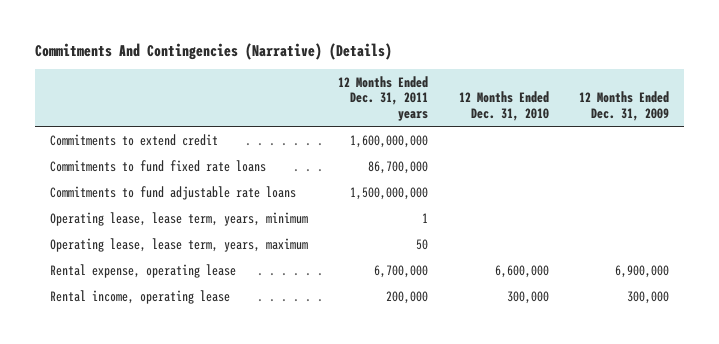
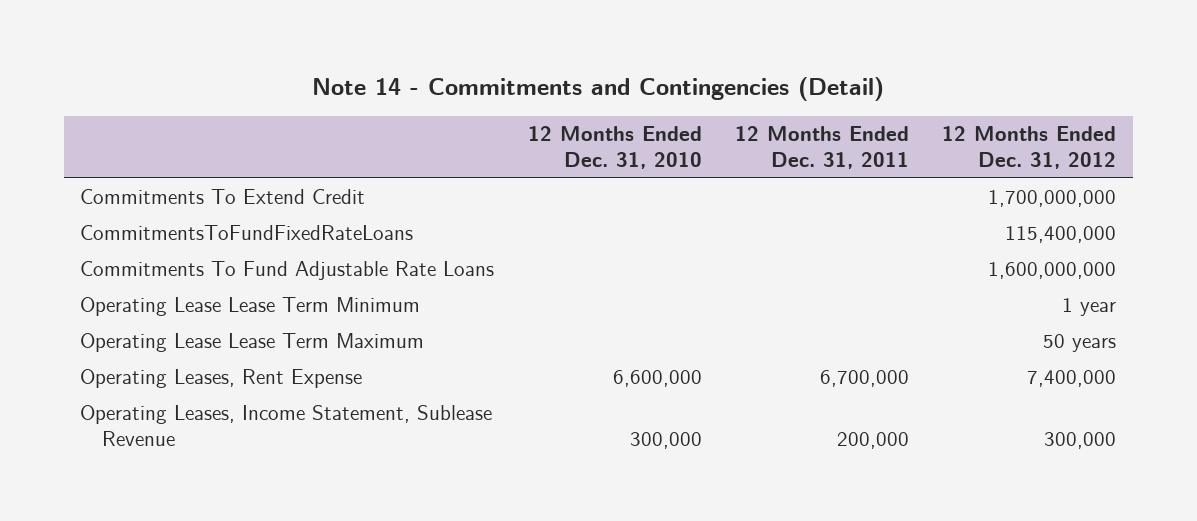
- Commitments And Contingencies (Narrative) (Details)
+ Note 14 - Commitments and Contingencies (Detail)
- | 12 Months Ended Dec. 31, 2011 years | 12 Months Ended Dec. 31, 2010 | 12 Months Ended Dec. 31, 2009
+ | 12 Months Ended Dec. 31, 2010 | 12 Months Ended Dec. 31, 2011 | 12 Months Ended Dec. 31, 2012
- Commitments to extend credit | 1,600,000,000 | |
- Commitments to fund fixed rate loans | 86,700,000 | |
- Commitments to fund adjustable rate loans | 1,500,000,000 | |
- Operating lease, lease term, years, minimum | 1 | |
- Operating lease, lease term, years, maximum | 50 | |
- Rental expense, operating lease | 6,700,000 | 6,600,000 | 6,900,000
- Rental income, operating lease | 200,000 | 300,000 | 300,000
+ Commitments To Extend Credit | | | 1,700,000,000
+ CommitmentsToFundFixedRateLoans | | | 115,400,000
+ Commitments To Fund Adjustable Rate Loans | | | 1,600,000,000
+ Operating Lease Lease Term Minimum | | | 1 year
+ Operating Lease Lease Term Maximum | | | 50 years
+ Operating Leases, Rent Expense | 6,600,000 | 6,700,000 | 7,400,000
+ Operating Leases, Income Statement, Sublease Revenue | 300,000 | 200,000 | 300,000

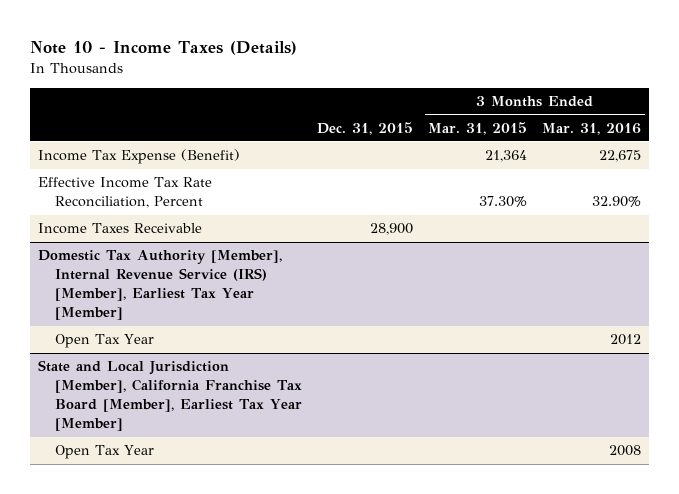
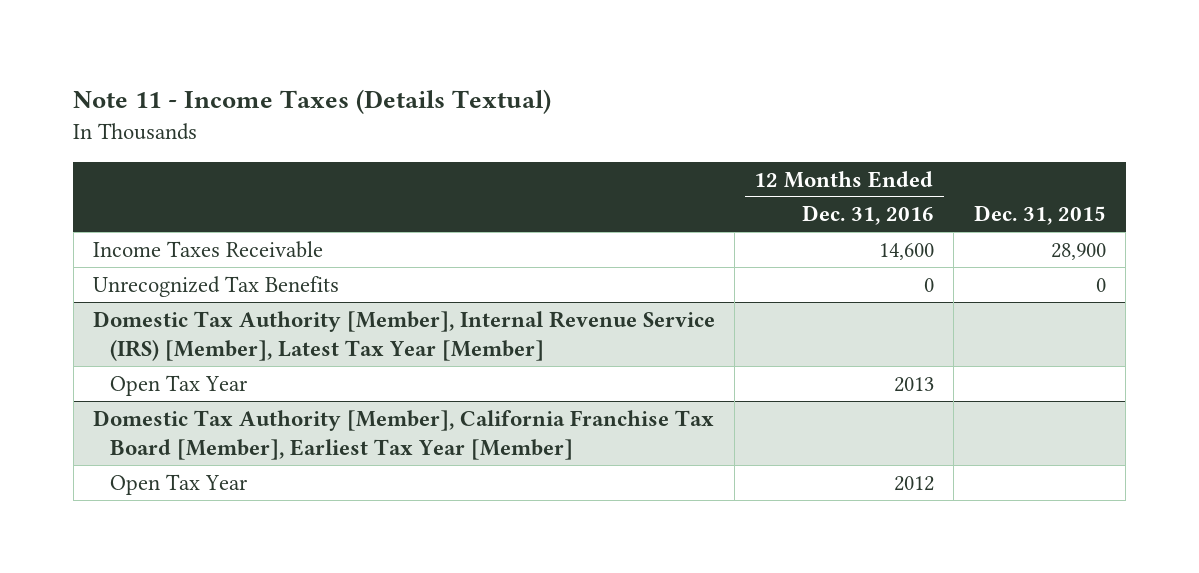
- Note 10 - Income Taxes (Details)
+ Note 11 - Income Taxes (Details Textual)
- | Dec. 31, 2015 | 3 Months Ended Mar. 31, 2015 | 3 Months Ended Mar. 31, 2016
+ | 12 Months Ended Dec. 31, 2016 | Dec. 31, 2015
- Income Tax Expense (Benefit) | | 21,364 | 22,675
- Effective Income Tax Rate Reconciliation, Percent | | 37.30% | 32.90%
- Domestic Tax Authority [Member], Internal Revenue Service (IRS) [Member], Earliest Tax Year [Member]
+ Unrecognized Tax Benefits | 0 | 0
+ Domestic Tax Authority [Member], Internal Revenue Service (IRS) [Member], Latest Tax Year [Member]
- State and Local Jurisdiction [Member], California Franchise Tax Board [Member], Earliest Tax Year [Member]
+ Domestic Tax Authority [Member], California Franchise Tax Board [Member], Earliest Tax Year [Member]

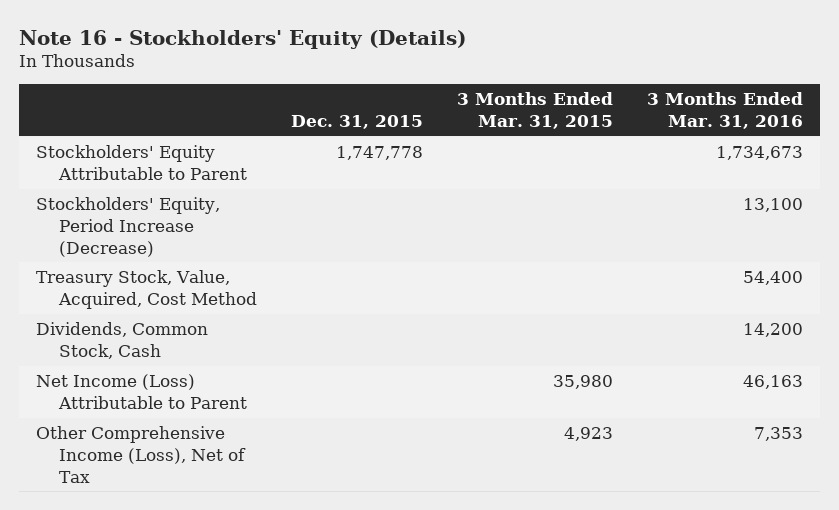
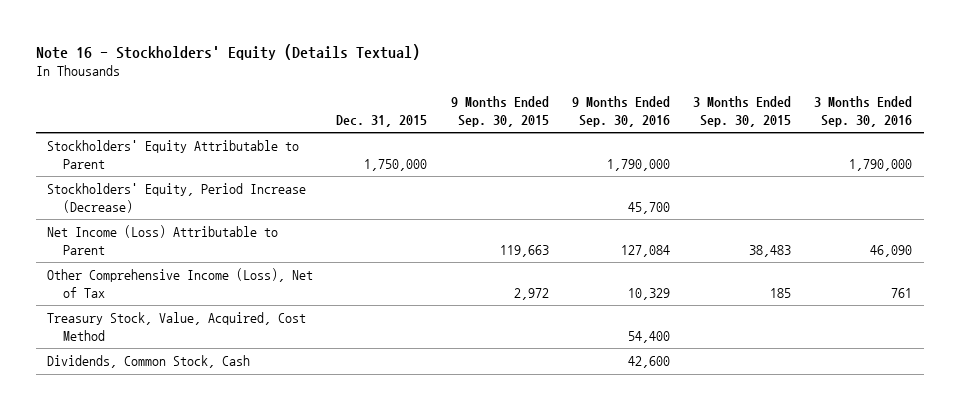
- Note 16 - Stockholders' Equity (Details)
+ Note 16 - Stockholders' Equity (Details Textual)
- | Dec. 31, 2015 | 3 Months Ended Mar. 31, 2015 | 3 Months Ended Mar. 31, 2016
+ | Dec. 31, 2015 | 9 Months Ended Sep. 30, 2015 | 9 Months Ended Sep. 30, 2016 | 3 Months Ended Sep. 30, 2015 | 3 Months Ended Sep. 30, 2016
- Stockholders' Equity Attributable to Parent | 1,747,778 | | 1,734,673
+ Stockholders' Equity Attributable to Parent | 1,750,000 | | 1,790,000 | | 1,790,000
moved down: Treasury Stock, Value, Acquired, Cost Method | | | 54,400 | |
moved down: Dividends, Common Stock, Cash | | | 42,600 | |

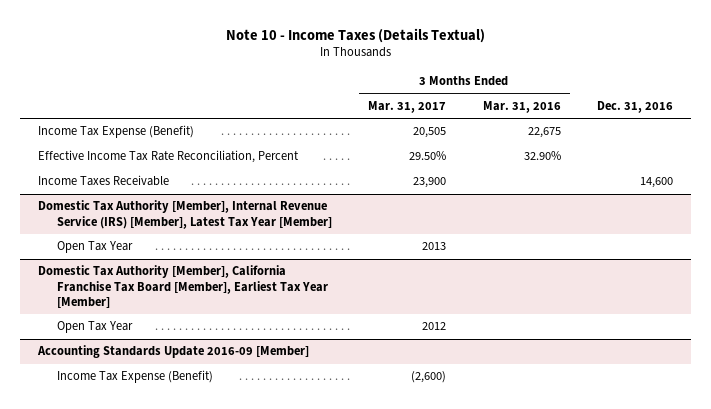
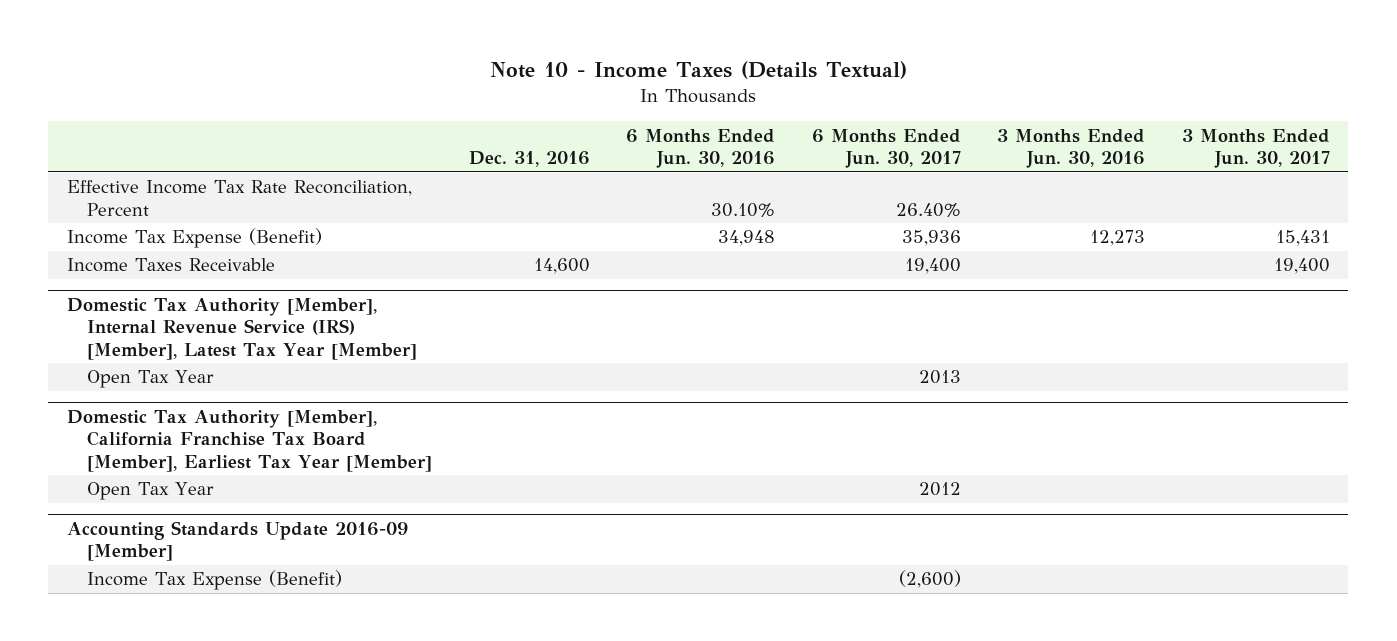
- | 3 Months Ended Mar. 31, 2017 | 3 Months Ended Mar. 31, 2016 | Dec. 31, 2016
+ | Dec. 31, 2016 | 6 Months Ended Jun. 30, 2016 | 6 Months Ended Jun. 30, 2017 | 3 Months Ended Jun. 30, 2016 | 3 Months Ended Jun. 30, 2017
moved down: Income Tax Expense (Benefit) | | 34,948 | 35,936 | 12,273 | 15,431

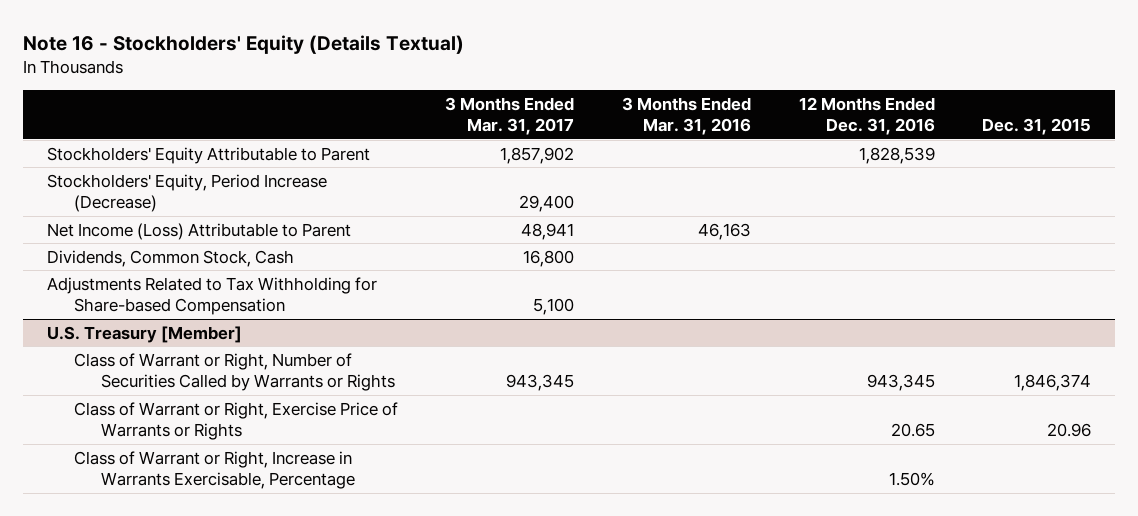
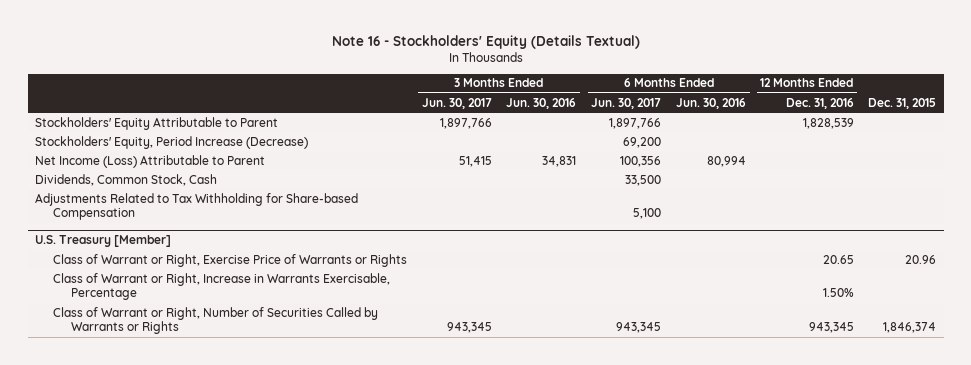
- | 3 Months Ended Mar. 31, 2017 | 3 Months Ended Mar. 31, 2016 | 12 Months Ended Dec. 31, 2016 | Dec. 31, 2015
+ | 3 Months Ended Jun. 30, 2017 | 3 Months Ended Jun. 30, 2016 | 6 Months Ended Jun. 30, 2017 | 6 Months Ended Jun. 30, 2016 | 12 Months Ended Dec. 31, 2016 | Dec. 31, 2015
@ U.S. Treasury [Member]
moved down: Class of Warrant or Right, Number of Securities Called by Warrants or Rights | 943,345 | | 943,345 | | 943,345 | 1,846,374

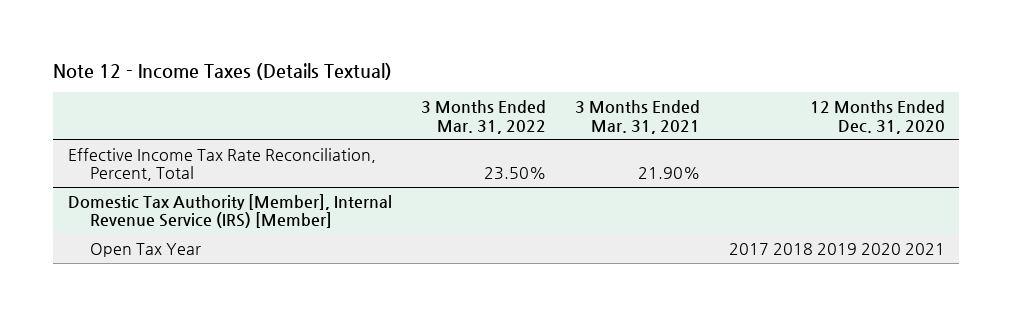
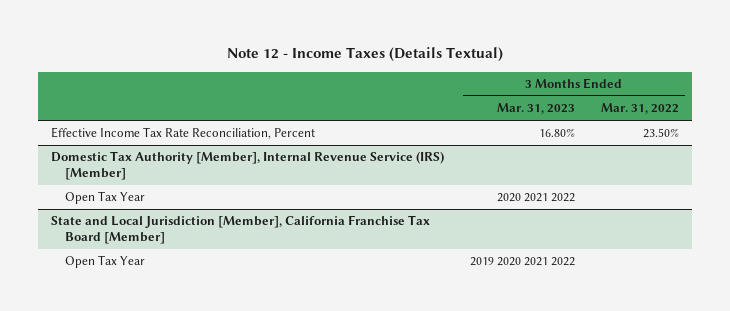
- | 3 Months Ended Mar. 31, 2022 | 3 Months Ended Mar. 31, 2021 | 12 Months Ended Dec. 31, 2020
+ | 3 Months Ended Mar. 31, 2023 | 3 Months Ended Mar. 31, 2022
- Effective Income Tax Rate Reconciliation, Percent, Total | 23.50% | 21.90% |
+ Effective Income Tax Rate Reconciliation, Percent | 16.80% | 23.50%
+ State and Local Jurisdiction [Member], California Franchise Tax Board [Member]
+ Open Tax Year | 2019 2020 2021 2022 |

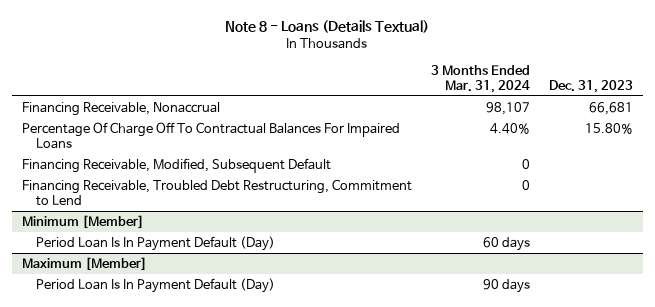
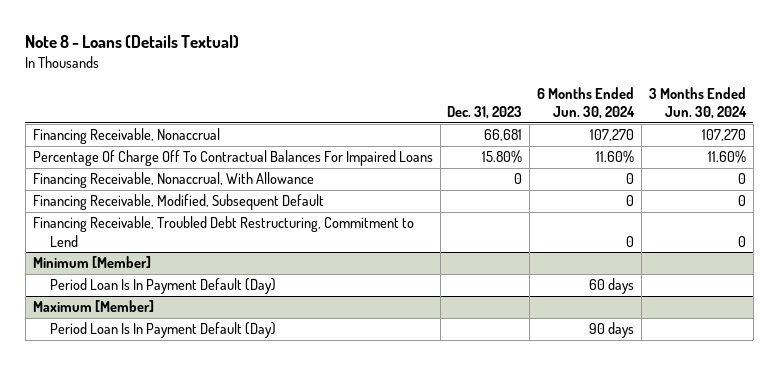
- | 3 Months Ended Mar. 31, 2024 | Dec. 31, 2023
+ | Dec. 31, 2023 | 6 Months Ended Jun. 30, 2024 | 3 Months Ended Jun. 30, 2024
+ Financing Receivable, Nonaccrual, With Allowance | 0 | 0 | 0

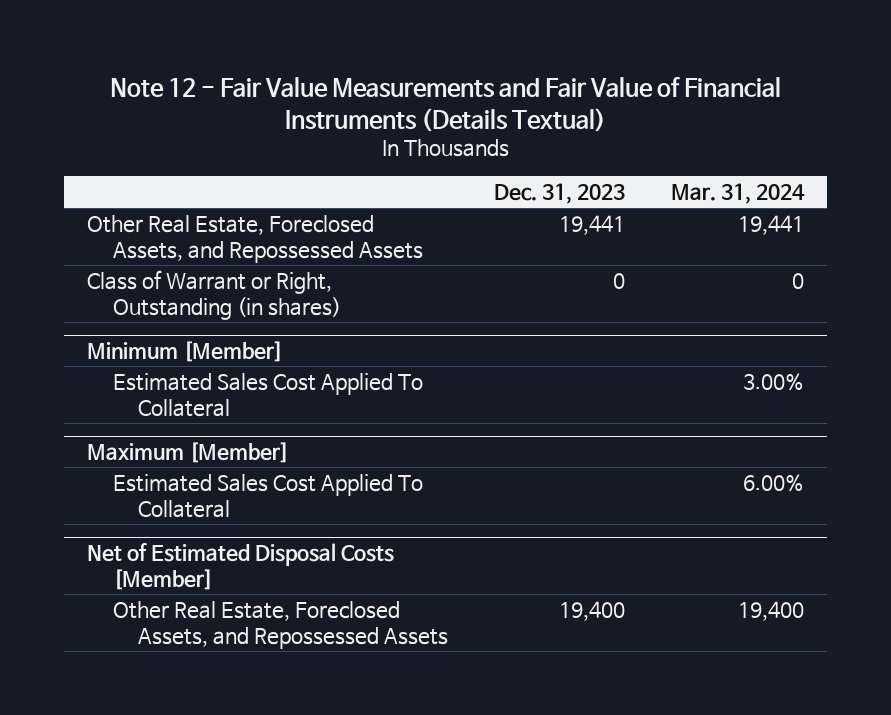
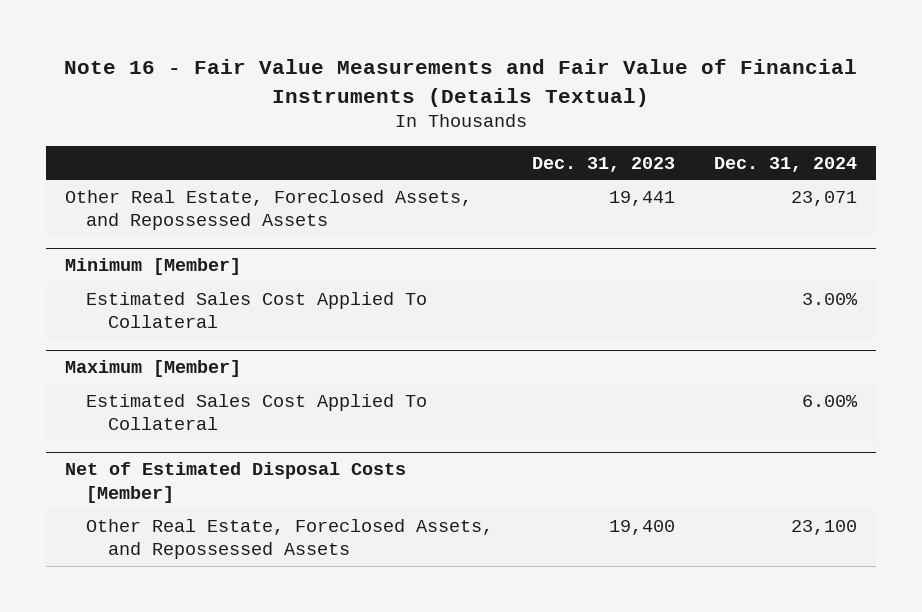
- Note 12 - Fair Value Measurements and Fair Value of Financial Instruments (Details Textual)
+ Note 16 - Fair Value Measurements and Fair Value of Financial Instruments (Details Textual)
- | Dec. 31, 2023 | Mar. 31, 2024
+ | Dec. 31, 2023 | Dec. 31, 2024
- Class of Warrant or Right, Outstanding (in shares) | 0 | 0

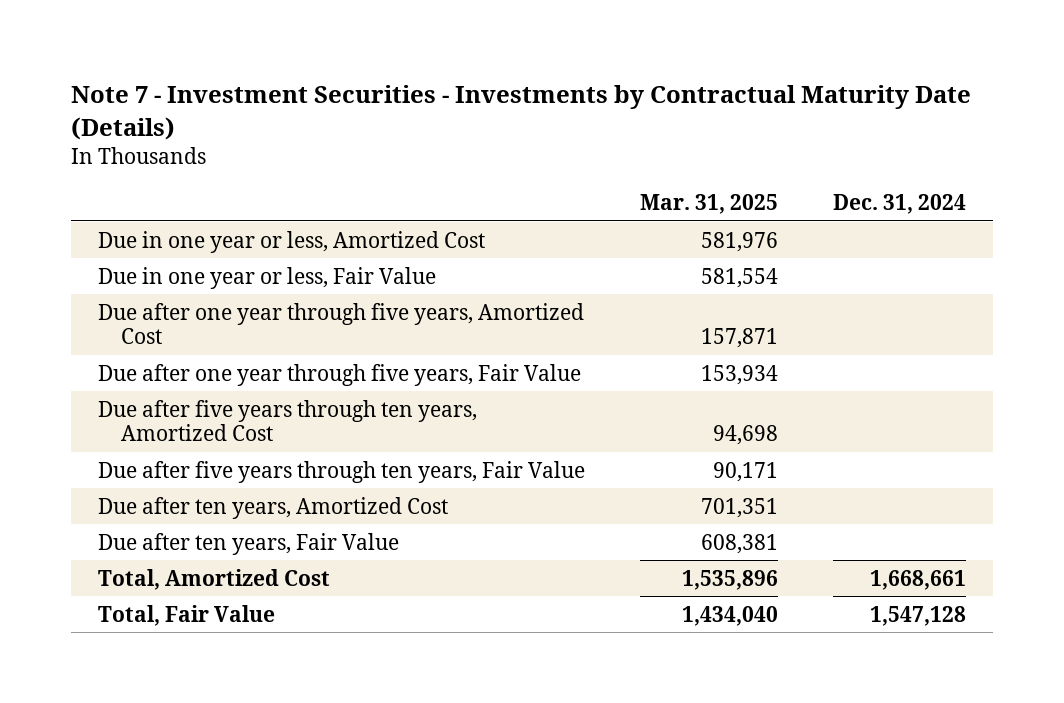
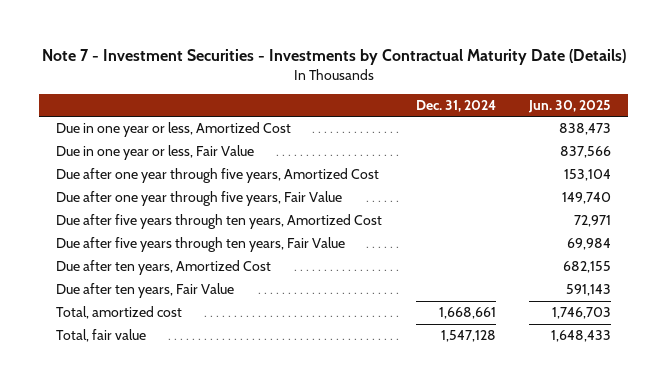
- | Mar. 31, 2025 | Dec. 31, 2024
+ | Dec. 31, 2024 | Jun. 30, 2025
- Total, Amortized Cost | 1,535,896 | 1,668,661
- Total, Fair Value | 1,434,040 | 1,547,128
+ Total, amortized cost | 1,668,661 | 1,746,703
+ Total, fair value | 1,547,128 | 1,648,433

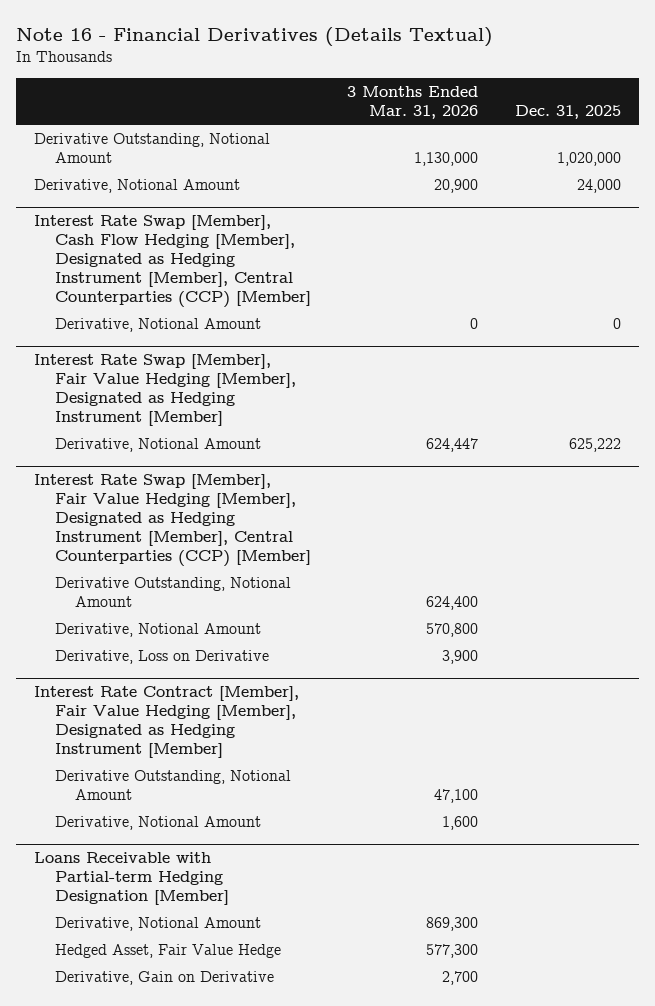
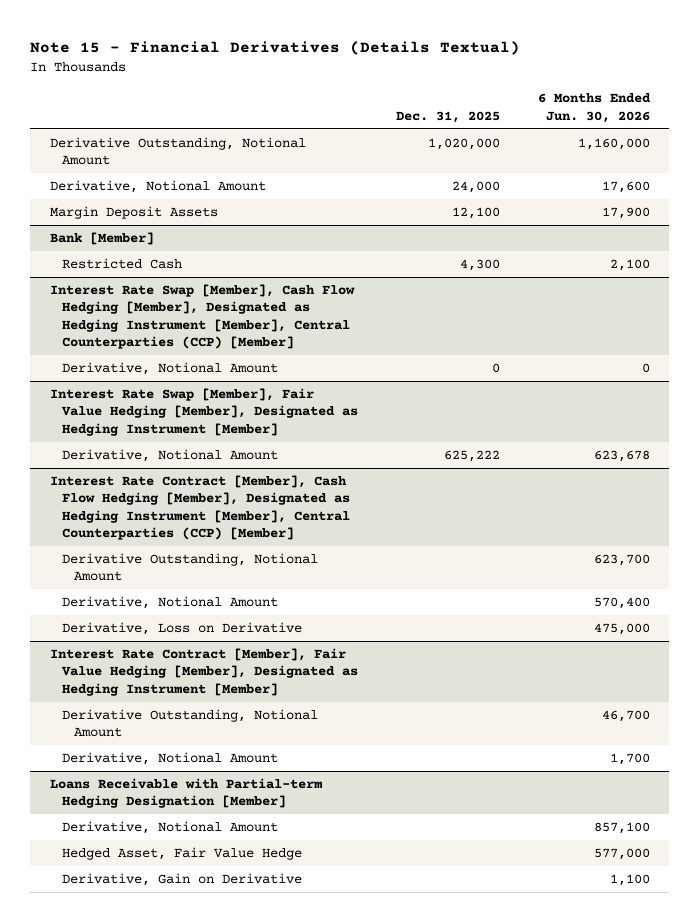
- Note 16 - Financial Derivatives (Details Textual)
+ Note 15 - Financial Derivatives (Details Textual)
- | 3 Months Ended Mar. 31, 2026 | Dec. 31, 2025
+ | Dec. 31, 2025 | 6 Months Ended Jun. 30, 2026
+ Margin Deposit Assets | 12,100 | 17,900
+ Bank [Member]
+ Restricted Cash | 4,300 | 2,100
- Interest Rate Swap [Member], Fair Value Hedging [Member], Designated as Hedging Instrument [Member], Central Counterparties (CCP) [Member]
+ Interest Rate Contract [Member], Cash Flow Hedging [Member], Designated as Hedging Instrument [Member], Central Counterparties (CCP) [Member]

